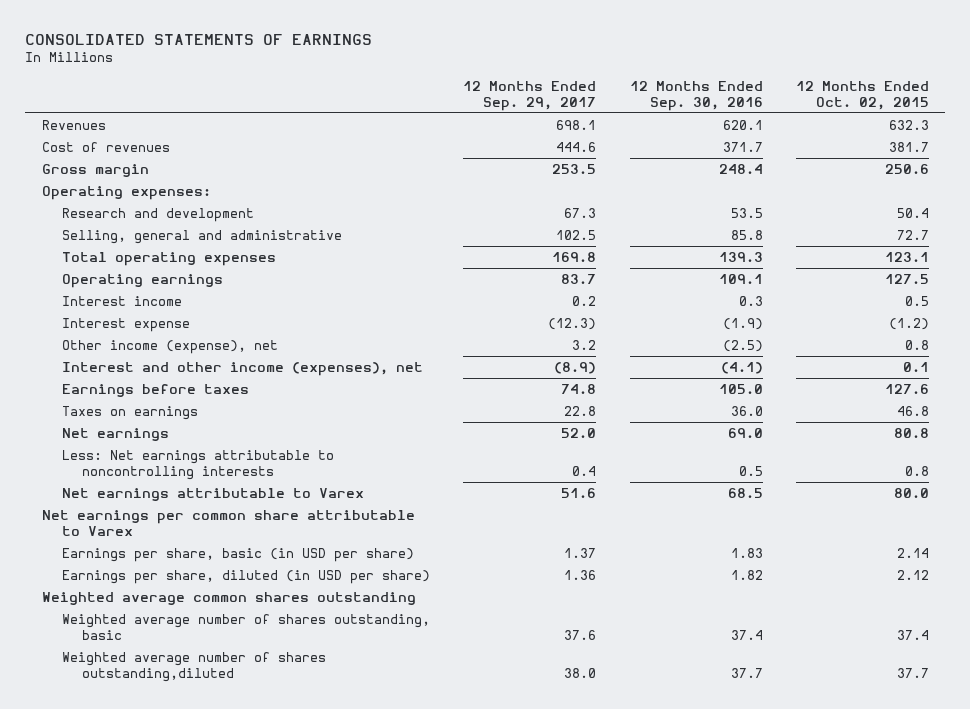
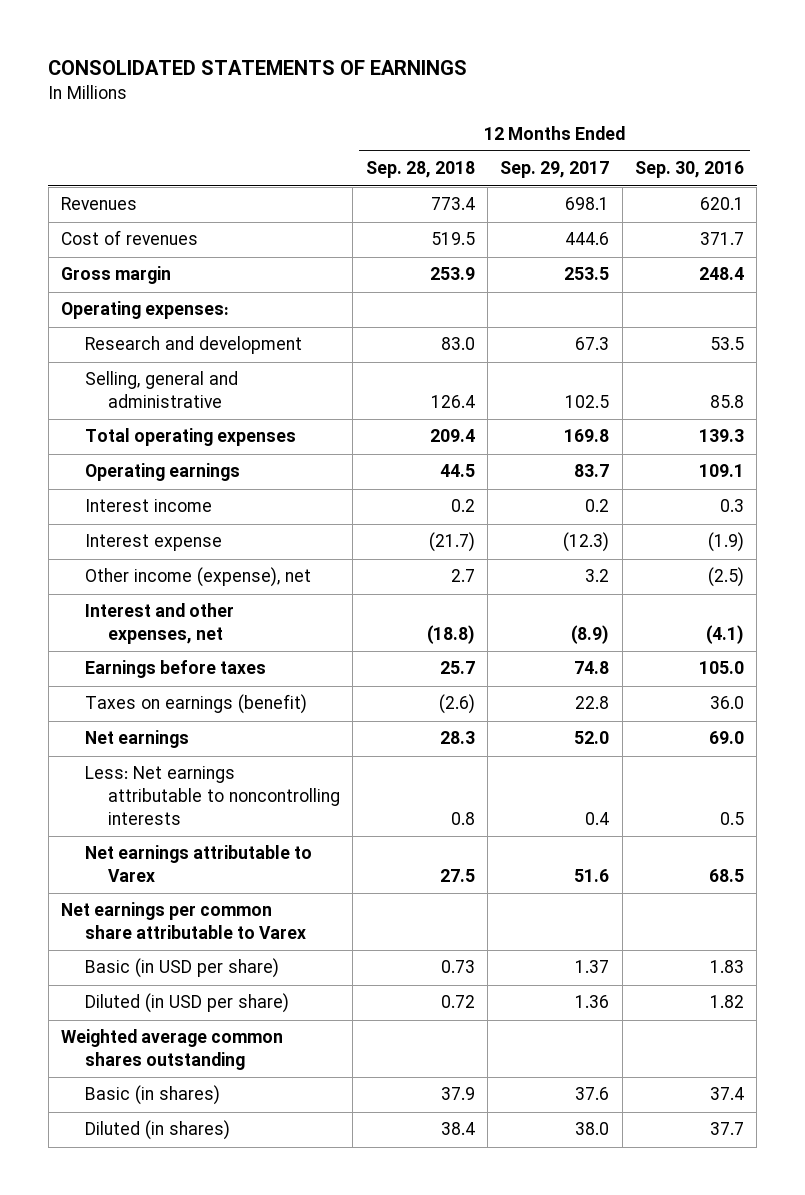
- | 12 Months Ended Sep. 29, 2017 | 12 Months Ended Sep. 30, 2016 | 12 Months Ended Oct. 02, 2015
+ | 12 Months Ended Sep. 28, 2018 | 12 Months Ended Sep. 29, 2017 | 12 Months Ended Sep. 30, 2016
- Interest and other income (expenses), net | (8.9) | (4.1) | 0.1
+ Interest and other expenses, net | (18.8) | (8.9) | (4.1)
- Taxes on earnings | 22.8 | 36.0 | 46.8
+ Taxes on earnings (benefit) | (2.6) | 22.8 | 36.0
- Earnings per share, basic (in USD per share) | 1.37 | 1.83 | 2.14
- Earnings per share, diluted (in USD per share) | 1.36 | 1.82 | 2.12
+ Basic (in USD per share) | 0.73 | 1.37 | 1.83
+ Diluted (in USD per share) | 0.72 | 1.36 | 1.82
- Weighted average number of shares outstanding, basic | 37.6 | 37.4 | 37.4
- Weighted average number of shares outstanding,diluted | 38.0 | 37.7 | 37.7
+ Basic (in shares) | 37.9 | 37.6 | 37.4
+ Diluted (in shares) | 38.4 | 38.0 | 37.7

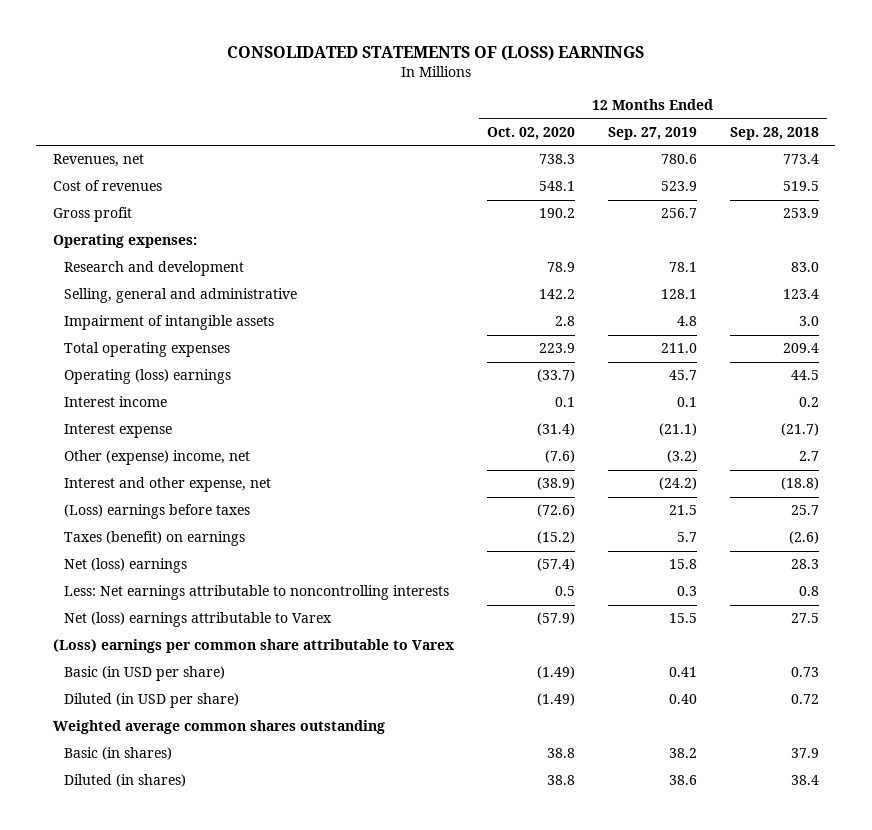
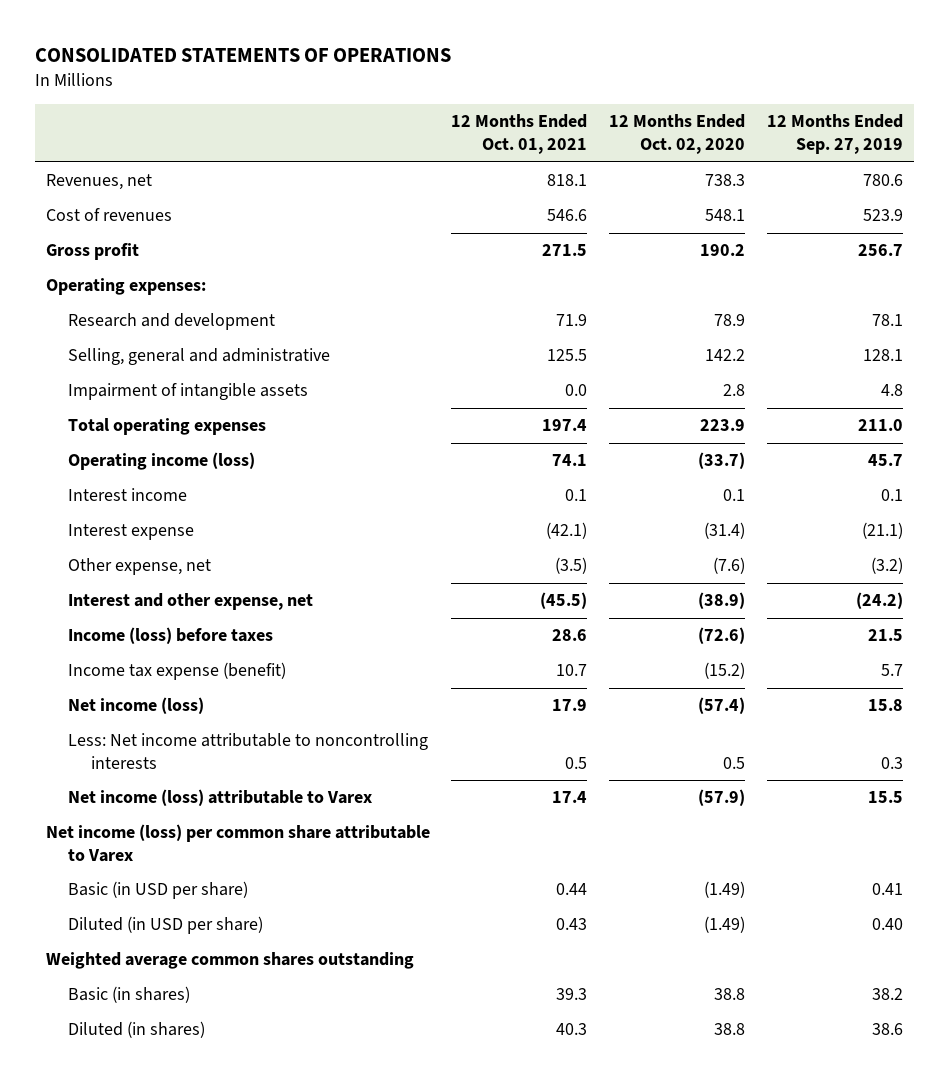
- CONSOLIDATED STATEMENTS OF (LOSS) EARNINGS
+ CONSOLIDATED STATEMENTS OF OPERATIONS
- | 12 Months Ended Oct. 02, 2020 | 12 Months Ended Sep. 27, 2019 | 12 Months Ended Sep. 28, 2018
+ | 12 Months Ended Oct. 01, 2021 | 12 Months Ended Oct. 02, 2020 | 12 Months Ended Sep. 27, 2019
- Operating (loss) earnings | (33.7) | 45.7 | 44.5
+ Operating income (loss) | 74.1 | (33.7) | 45.7
- Other (expense) income, net | (7.6) | (3.2) | 2.7
+ Other expense, net | (3.5) | (7.6) | (3.2)
- (Loss) earnings before taxes | (72.6) | 21.5 | 25.7
- Taxes (benefit) on earnings | (15.2) | 5.7 | (2.6)
- Net (loss) earnings | (57.4) | 15.8 | 28.3
- Less: Net earnings attributable to noncontrolling interests | 0.5 | 0.3 | 0.8
- Net (loss) earnings attributable to Varex | (57.9) | 15.5 | 27.5
- (Loss) earnings per common share attributable to Varex
+ Income (loss) before taxes | 28.6 | (72.6) | 21.5
+ Income tax expense (benefit) | 10.7 | (15.2) | 5.7
+ Net income (loss) | 17.9 | (57.4) | 15.8
+ Less: Net income attributable to noncontrolling interests | 0.5 | 0.5 | 0.3
+ Net income (loss) attributable to Varex | 17.4 | (57.9) | 15.5
+ Net income (loss) per common share attributable to Varex

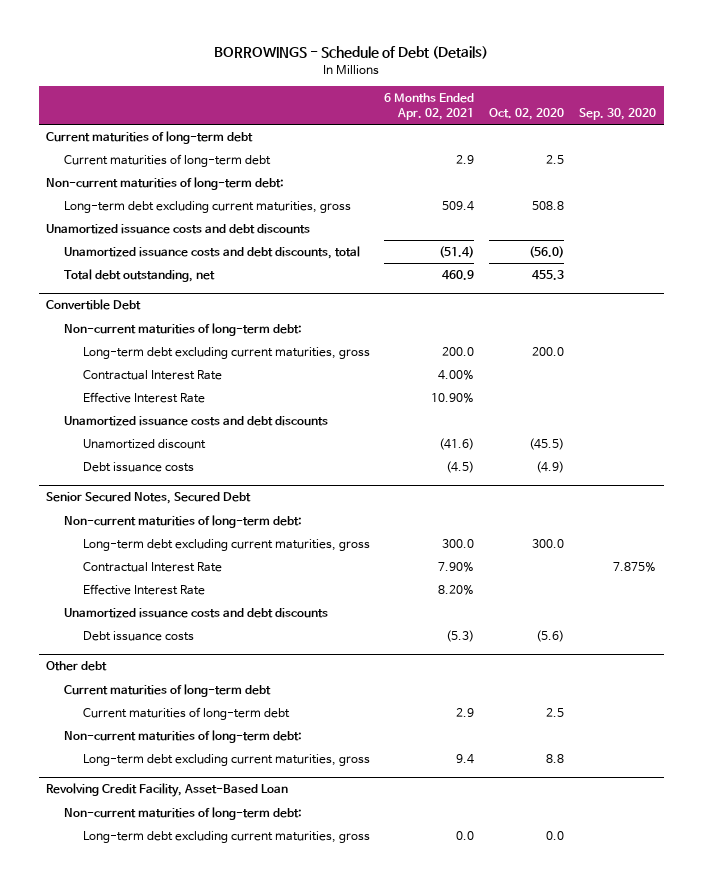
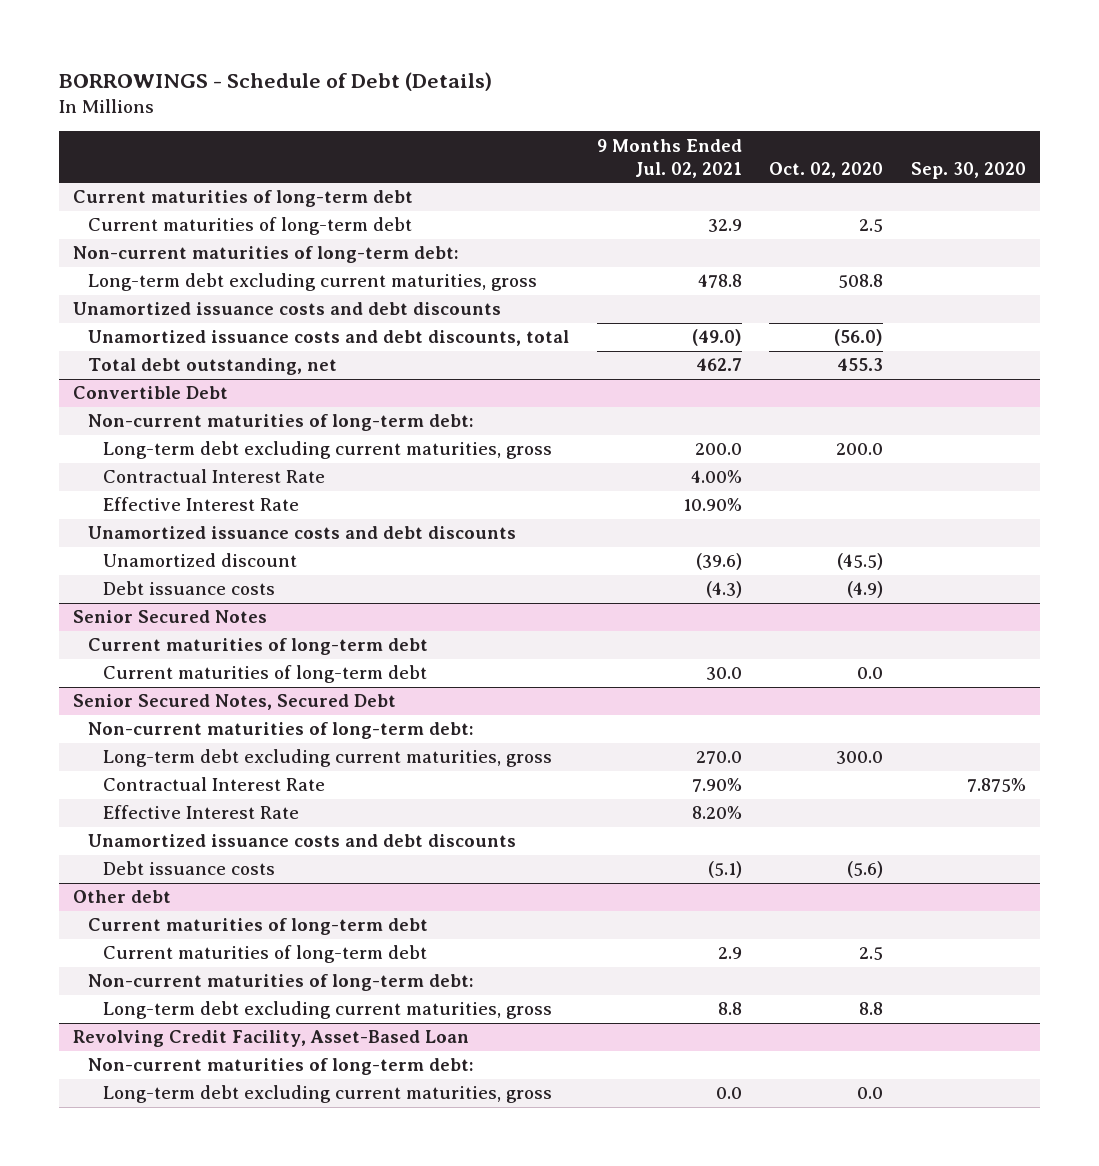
- | 6 Months Ended Apr. 02, 2021 | Oct. 02, 2020 | Sep. 30, 2020
+ | 9 Months Ended Jul. 02, 2021 | Oct. 02, 2020 | Sep. 30, 2020
+ Senior Secured Notes
+ Current maturities of long-term debt
+ Current maturities of long-term debt | 30.0 | 0.0 |

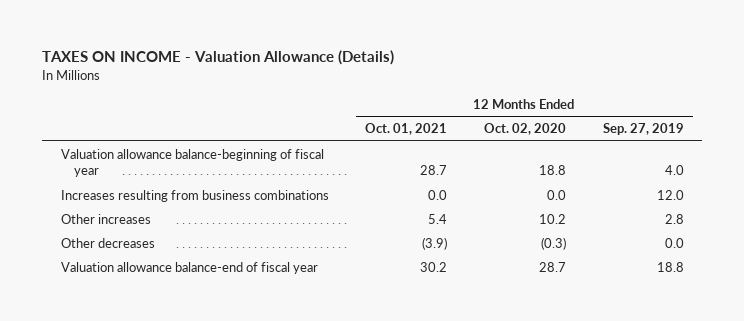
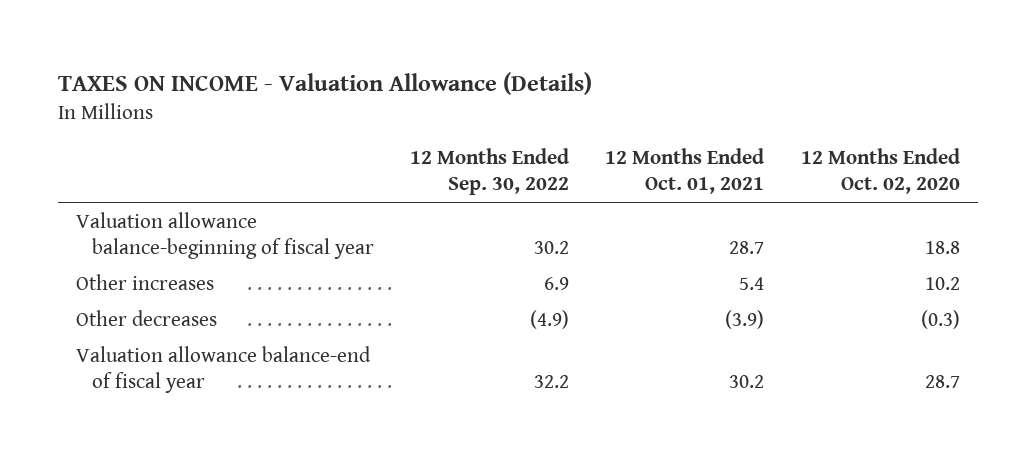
- | 12 Months Ended Oct. 01, 2021 | 12 Months Ended Oct. 02, 2020 | 12 Months Ended Sep. 27, 2019
+ | 12 Months Ended Sep. 30, 2022 | 12 Months Ended Oct. 01, 2021 | 12 Months Ended Oct. 02, 2020
- Increases resulting from business combinations | 0.0 | 0.0 | 12.0

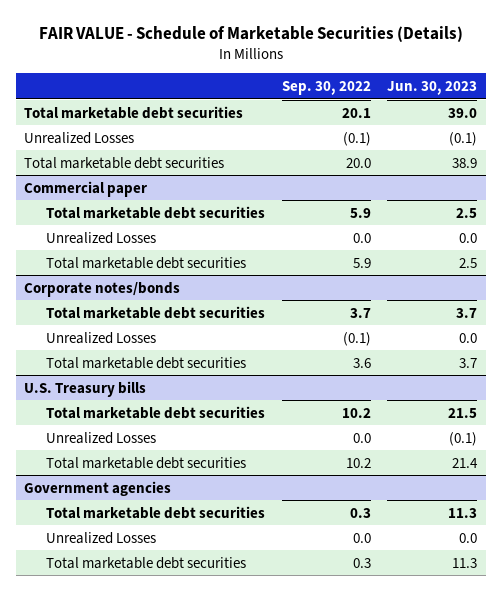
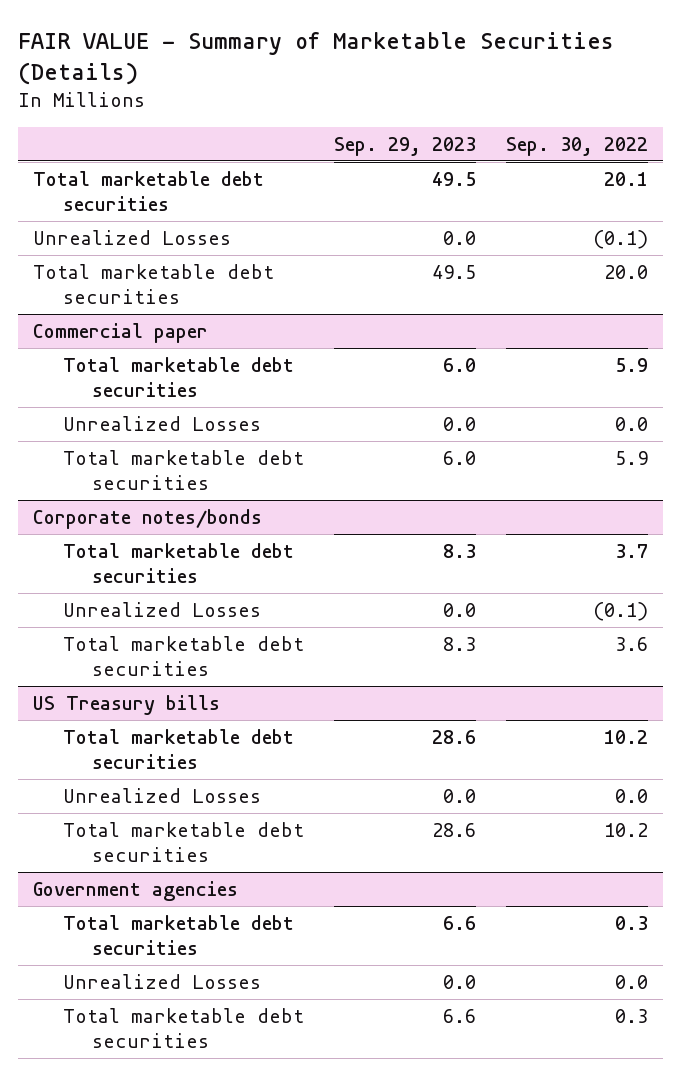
- FAIR VALUE - Schedule of Marketable Securities (Details)
+ FAIR VALUE - Summary of Marketable Securities (Details)
- | Sep. 30, 2022 | Jun. 30, 2023
+ | Sep. 29, 2023 | Sep. 30, 2022
- U.S. Treasury bills
+ US Treasury bills

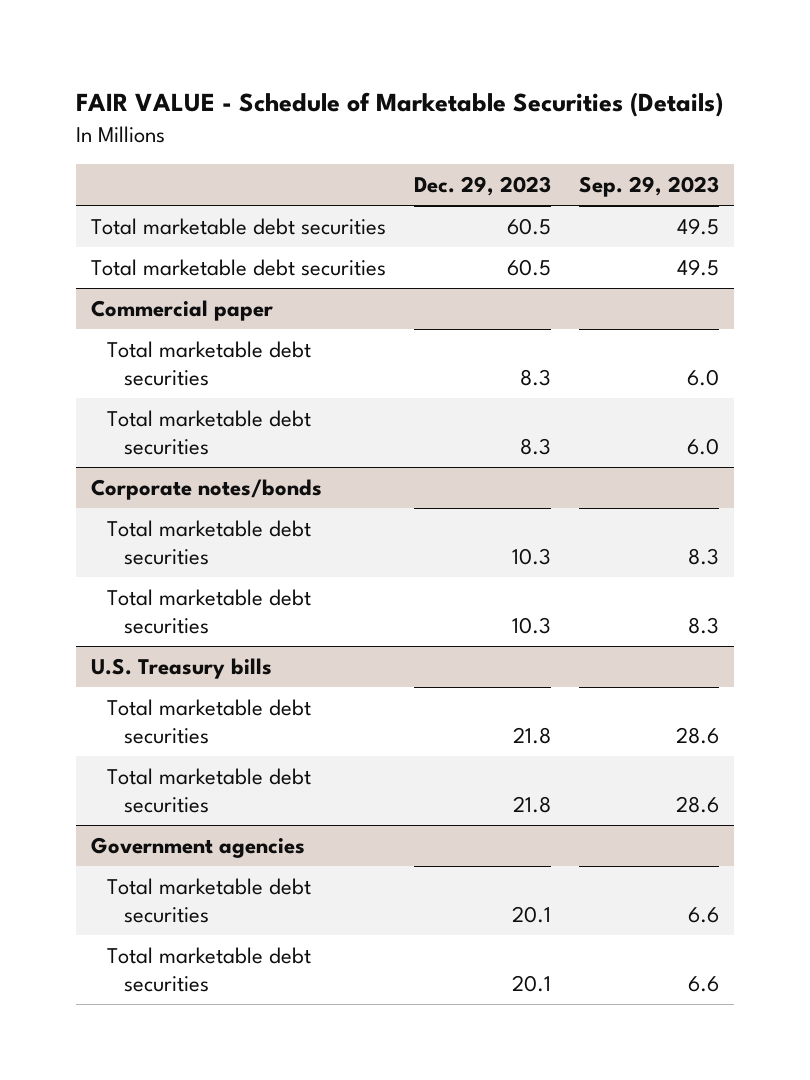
- FAIR VALUE - Summary of Marketable Securities (Details)
+ FAIR VALUE - Schedule of Marketable Securities (Details)
- | Sep. 29, 2023 | Sep. 30, 2022
+ | Dec. 29, 2023 | Sep. 29, 2023
- Unrealized Losses | 0.0 | (0.1)
@ Commercial paper
- Unrealized Losses | 0.0 | 0.0
@ Corporate notes/bonds
- Unrealized Losses | 0.0 | (0.1)
- US Treasury bills
+ U.S. Treasury bills
- Unrealized Losses | 0.0 | 0.0
@ Government agencies
- Unrealized Losses | 0.0 | 0.0

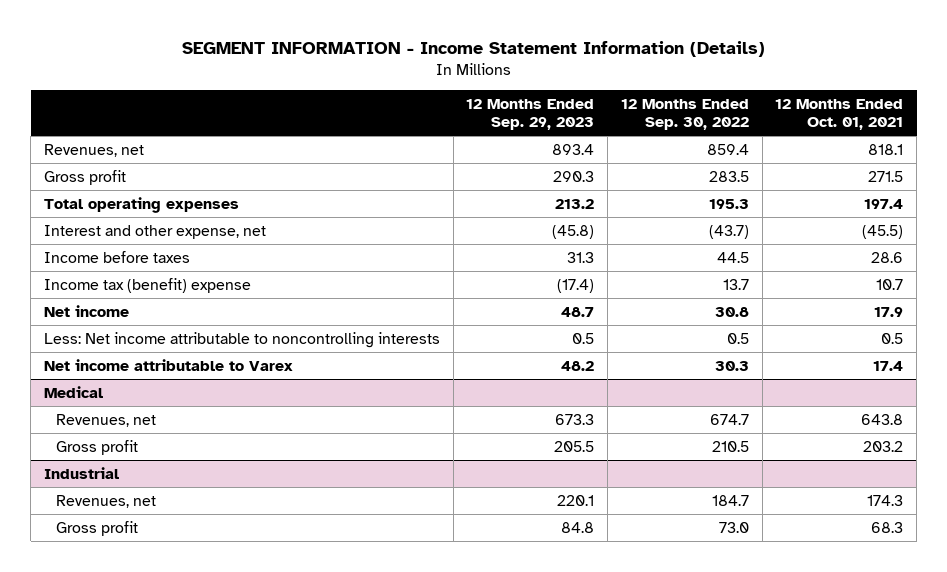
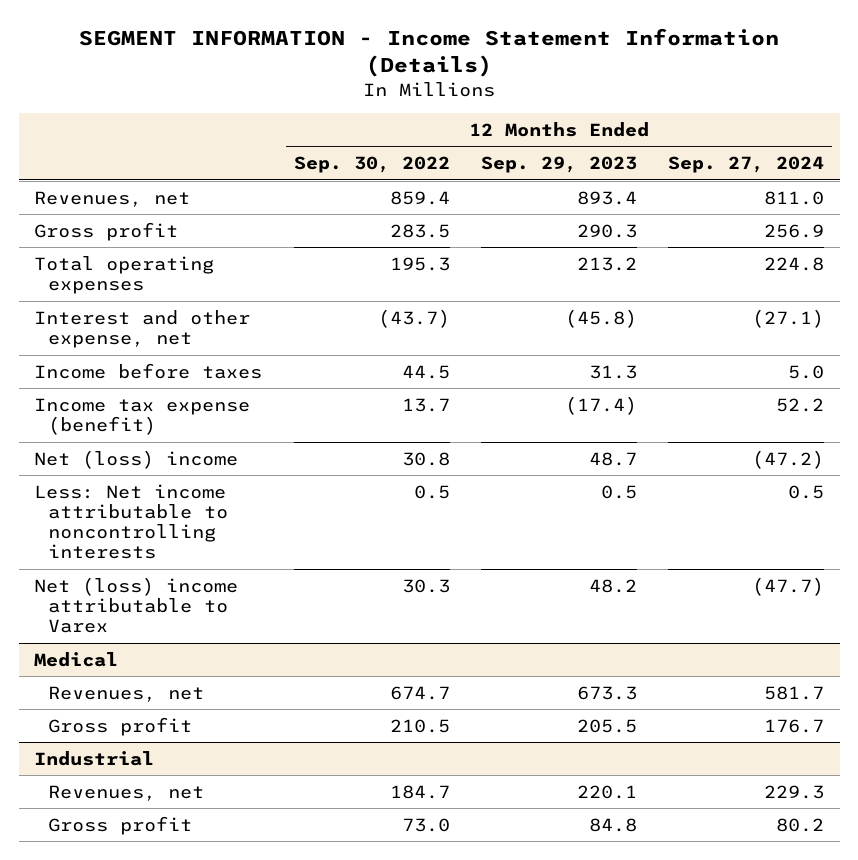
- | 12 Months Ended Sep. 29, 2023 | 12 Months Ended Sep. 30, 2022 | 12 Months Ended Oct. 01, 2021
+ | 12 Months Ended Sep. 30, 2022 | 12 Months Ended Sep. 29, 2023 | 12 Months Ended Sep. 27, 2024
- Income tax (benefit) expense | (17.4) | 13.7 | 10.7
- Net income | 48.7 | 30.8 | 17.9
+ Income tax expense (benefit) | 13.7 | (17.4) | 52.2
+ Net (loss) income | 30.8 | 48.7 | (47.2)
- Net income attributable to Varex | 48.2 | 30.3 | 17.4
+ Net (loss) income attributable to Varex | 30.3 | 48.2 | (47.7)

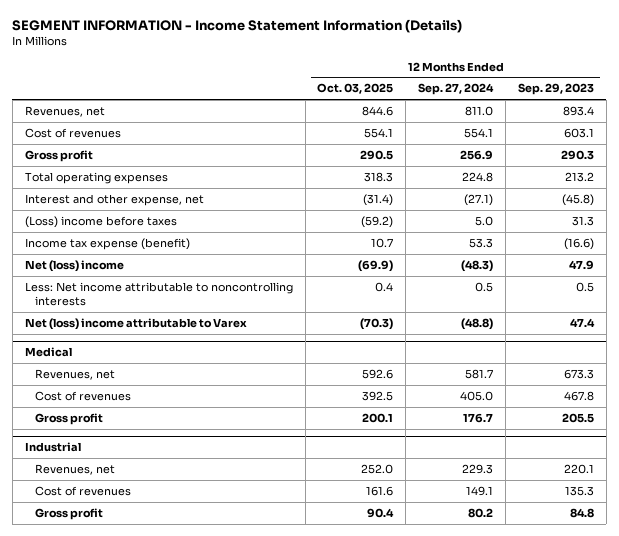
- | 12 Months Ended Sep. 30, 2022 | 12 Months Ended Sep. 29, 2023 | 12 Months Ended Sep. 27, 2024
+ | 12 Months Ended Oct. 03, 2025 | 12 Months Ended Sep. 27, 2024 | 12 Months Ended Sep. 29, 2023
+ Cost of revenues | 554.1 | 554.1 | 603.1
- Income before taxes | 44.5 | 31.3 | 5.0
- Income tax expense (benefit) | 13.7 | (17.4) | 52.2
- Net (loss) income | 30.8 | 48.7 | (47.2)
+ (Loss) income before taxes | (59.2) | 5.0 | 31.3
+ Income tax expense (benefit) | 10.7 | 53.3 | (16.6)
+ Net (loss) income | (69.9) | (48.3) | 47.9
- Net (loss) income attributable to Varex | 30.3 | 48.2 | (47.7)
+ Net (loss) income attributable to Varex | (70.3) | (48.8) | 47.4
@ Medical
+ Cost of revenues | 392.5 | 405.0 | 467.8
@ Industrial
+ Cost of revenues | 161.6 | 149.1 | 135.3

